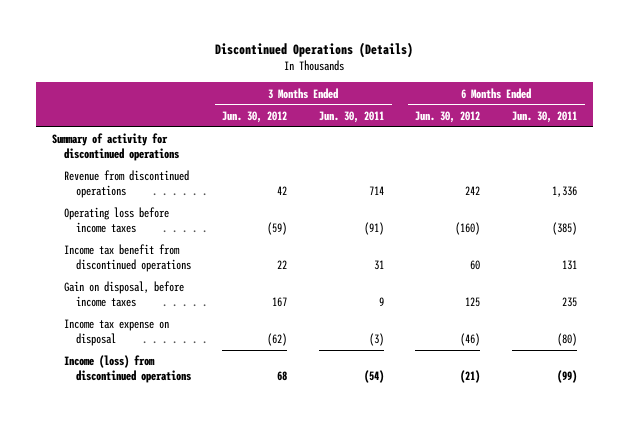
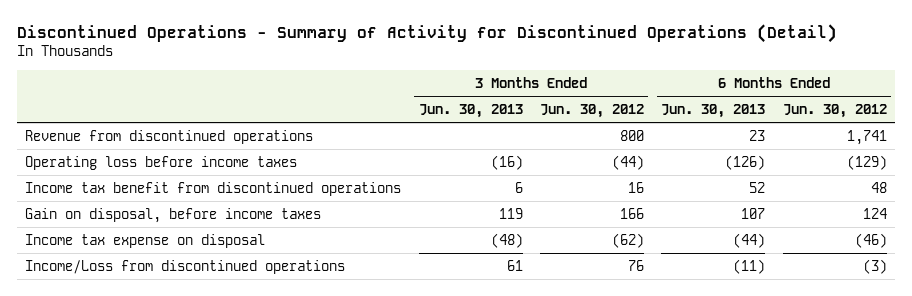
- Discontinued Operations (Details)
+ Discontinued Operations - Summary of Activity for Discontinued Operations (Detail)
- | 3 Months Ended Jun. 30, 2012 | 3 Months Ended Jun. 30, 2011 | 6 Months Ended Jun. 30, 2012 | 6 Months Ended Jun. 30, 2011
+ | 3 Months Ended Jun. 30, 2013 | 3 Months Ended Jun. 30, 2012 | 6 Months Ended Jun. 30, 2013 | 6 Months Ended Jun. 30, 2012
- Summary of activity for discontinued operations
- Revenue from discontinued operations | 42 | 714 | 242 | 1,336
- Operating loss before income taxes | (59) | (91) | (160) | (385)
- Income tax benefit from discontinued operations | 22 | 31 | 60 | 131
- Gain on disposal, before income taxes | 167 | 9 | 125 | 235
+ Revenue from discontinued operations | | 800 | 23 | 1,741
+ Operating loss before income taxes | (16) | (44) | (126) | (129)
+ Income tax benefit from discontinued operations | 6 | 16 | 52 | 48
+ Gain on disposal, before income taxes | 119 | 166 | 107 | 124
- Income (loss) from discontinued operations | 68 | (54) | (21) | (99)
+ Income/Loss from discontinued operations | 61 | 76 | (11) | (3)

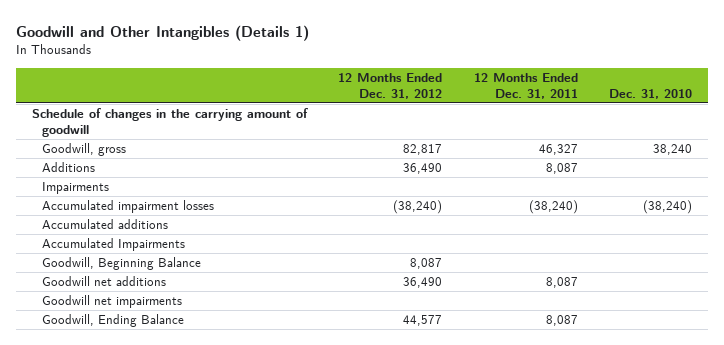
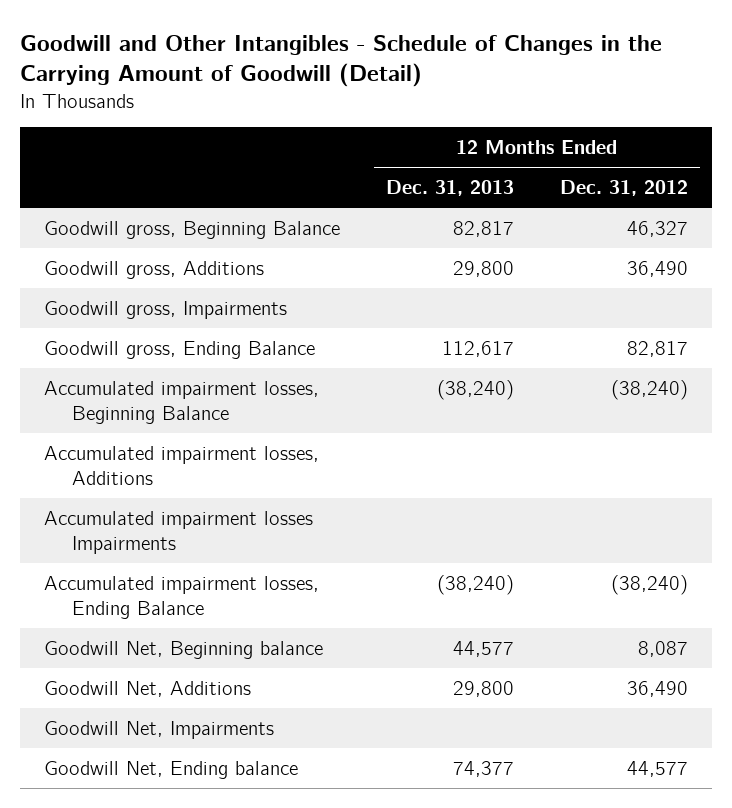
- Goodwill and Other Intangibles (Details 1)
+ Goodwill and Other Intangibles - Schedule of Changes in the Carrying Amount of Goodwill (Detail)
- | 12 Months Ended Dec. 31, 2012 | 12 Months Ended Dec. 31, 2011 | Dec. 31, 2010
+ | 12 Months Ended Dec. 31, 2013 | 12 Months Ended Dec. 31, 2012
- Schedule of changes in the carrying amount of goodwill
- Goodwill, gross | 82,817 | 46,327 | 38,240
- Additions | 36,490 | 8,087 |
- Impairments
- Accumulated impairment losses | (38,240) | (38,240) | (38,240)
- Accumulated additions
- Accumulated Impairments
- Goodwill, Beginning Balance | 8,087 | |
- Goodwill net additions | 36,490 | 8,087 |
- Goodwill net impairments
- Goodwill, Ending Balance | 44,577 | 8,087 |
+ Goodwill gross, Beginning Balance | 82,817 | 46,327
+ Goodwill gross, Additions | 29,800 | 36,490
+ Goodwill gross, Impairments
+ Goodwill gross, Ending Balance | 112,617 | 82,817
+ Accumulated impairment losses, Beginning Balance | (38,240) | (38,240)
+ Accumulated impairment losses, Additions
+ Accumulated impairment losses Impairments
+ Accumulated impairment losses, Ending Balance | (38,240) | (38,240)
+ Goodwill Net, Beginning balance | 44,577 | 8,087
+ Goodwill Net, Additions | 29,800 | 36,490
+ Goodwill Net, Impairments
+ Goodwill Net, Ending balance | 74,377 | 44,577

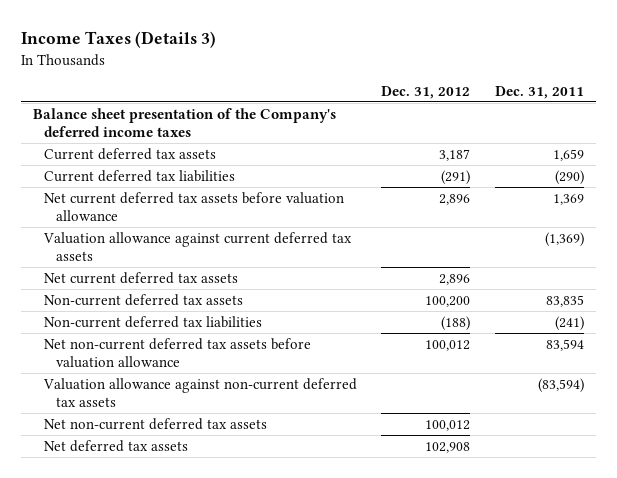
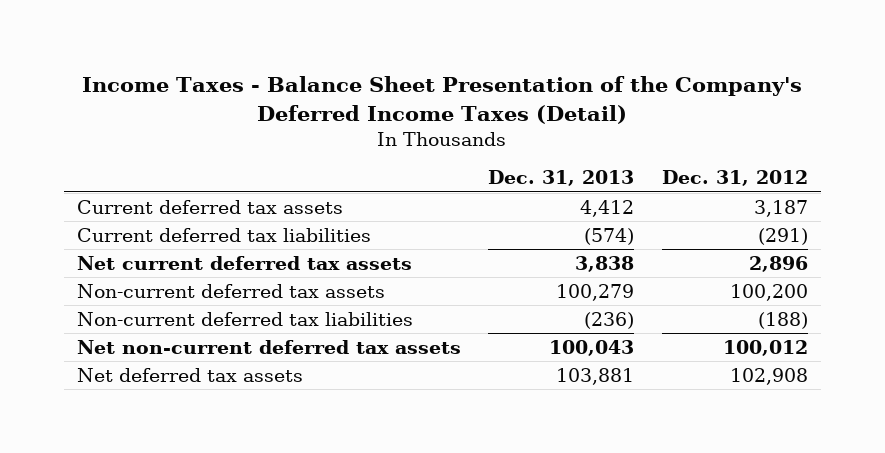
- Income Taxes (Details 3)
+ Income Taxes - Balance Sheet Presentation of the Company's Deferred Income Taxes (Detail)
- | Dec. 31, 2012 | Dec. 31, 2011
+ | Dec. 31, 2013 | Dec. 31, 2012
- Balance sheet presentation of the Company's deferred income taxes
- Net current deferred tax assets before valuation allowance | 2,896 | 1,369
- Valuation allowance against current deferred tax assets | | (1,369)
- Net non-current deferred tax assets before valuation allowance | 100,012 | 83,594
- Valuation allowance against non-current deferred tax assets | | (83,594)

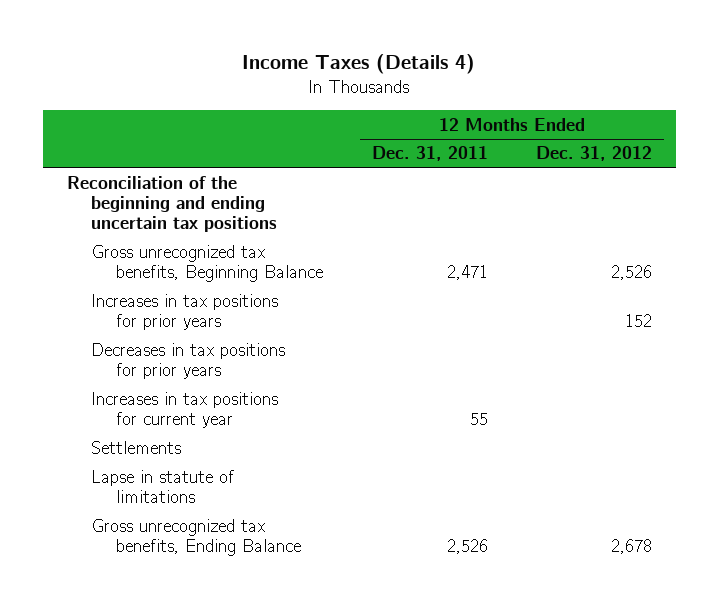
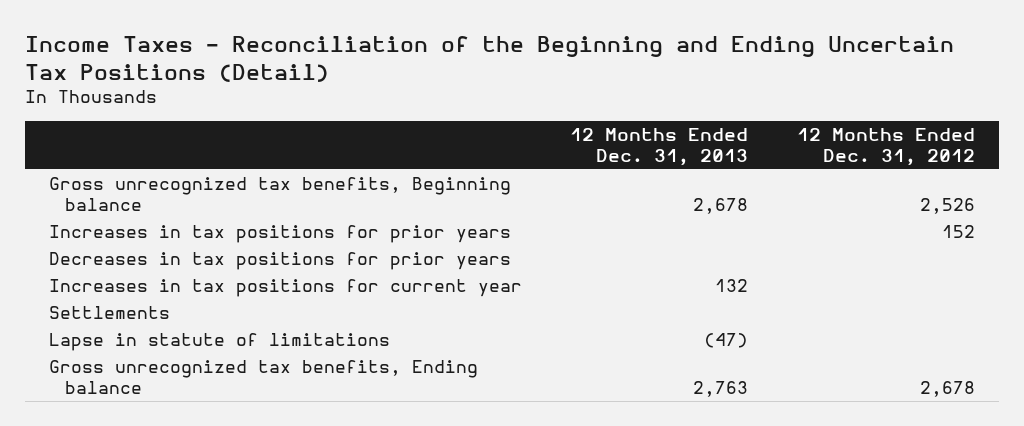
- Income Taxes (Details 4)
+ Income Taxes - Reconciliation of the Beginning and Ending Uncertain Tax Positions (Detail)
- | 12 Months Ended Dec. 31, 2011 | 12 Months Ended Dec. 31, 2012
+ | 12 Months Ended Dec. 31, 2013 | 12 Months Ended Dec. 31, 2012
- Reconciliation of the beginning and ending uncertain tax positions
- Gross unrecognized tax benefits, Beginning Balance | 2,471 | 2,526
+ Gross unrecognized tax benefits, Beginning balance | 2,678 | 2,526
- Gross unrecognized tax benefits, Ending Balance | 2,526 | 2,678
+ Gross unrecognized tax benefits, Ending balance | 2,763 | 2,678

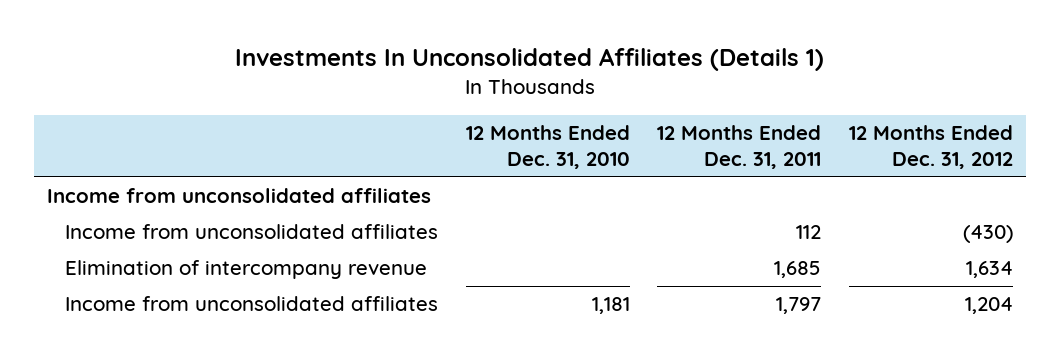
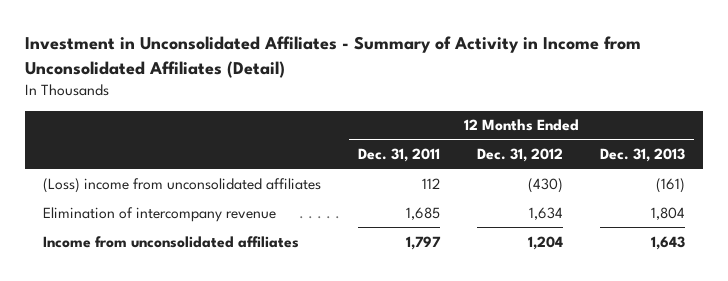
- Investments In Unconsolidated Affiliates (Details 1)
+ Investment in Unconsolidated Affiliates - Summary of Activity in Income from Unconsolidated Affiliates (Detail)
- | 12 Months Ended Dec. 31, 2010 | 12 Months Ended Dec. 31, 2011 | 12 Months Ended Dec. 31, 2012
+ | 12 Months Ended Dec. 31, 2011 | 12 Months Ended Dec. 31, 2012 | 12 Months Ended Dec. 31, 2013
- Income from unconsolidated affiliates
- Income from unconsolidated affiliates | | 112 | (430)
+ (Loss) income from unconsolidated affiliates | 112 | (430) | (161)

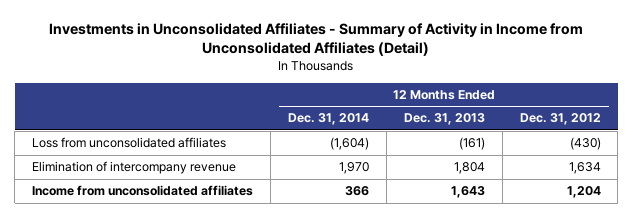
- Investment in Unconsolidated Affiliates - Summary of Activity in Income from Unconsolidated Affiliates (Detail)
+ Investments in Unconsolidated Affiliates - Summary of Activity in Income from Unconsolidated Affiliates (Detail)
- | 12 Months Ended Dec. 31, 2011 | 12 Months Ended Dec. 31, 2012 | 12 Months Ended Dec. 31, 2013
+ | 12 Months Ended Dec. 31, 2014 | 12 Months Ended Dec. 31, 2013 | 12 Months Ended Dec. 31, 2012
- (Loss) income from unconsolidated affiliates | 112 | (430) | (161)
+ Loss from unconsolidated affiliates | (1,604) | (161) | (430)

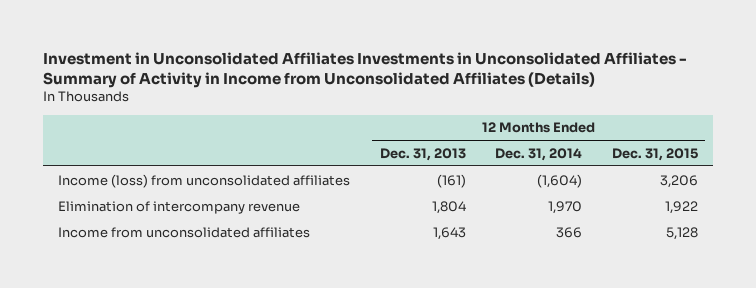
- Investments in Unconsolidated Affiliates - Summary of Activity in Income from Unconsolidated Affiliates (Detail)
+ Investment in Unconsolidated Affiliates Investments in Unconsolidated Affiliates - Summary of Activity in Income from Unconsolidated Affiliates (Details)
- | 12 Months Ended Dec. 31, 2014 | 12 Months Ended Dec. 31, 2013 | 12 Months Ended Dec. 31, 2012
+ | 12 Months Ended Dec. 31, 2013 | 12 Months Ended Dec. 31, 2014 | 12 Months Ended Dec. 31, 2015
- Loss from unconsolidated affiliates | (1,604) | (161) | (430)
+ Income (loss) from unconsolidated affiliates | (161) | (1,604) | 3,206

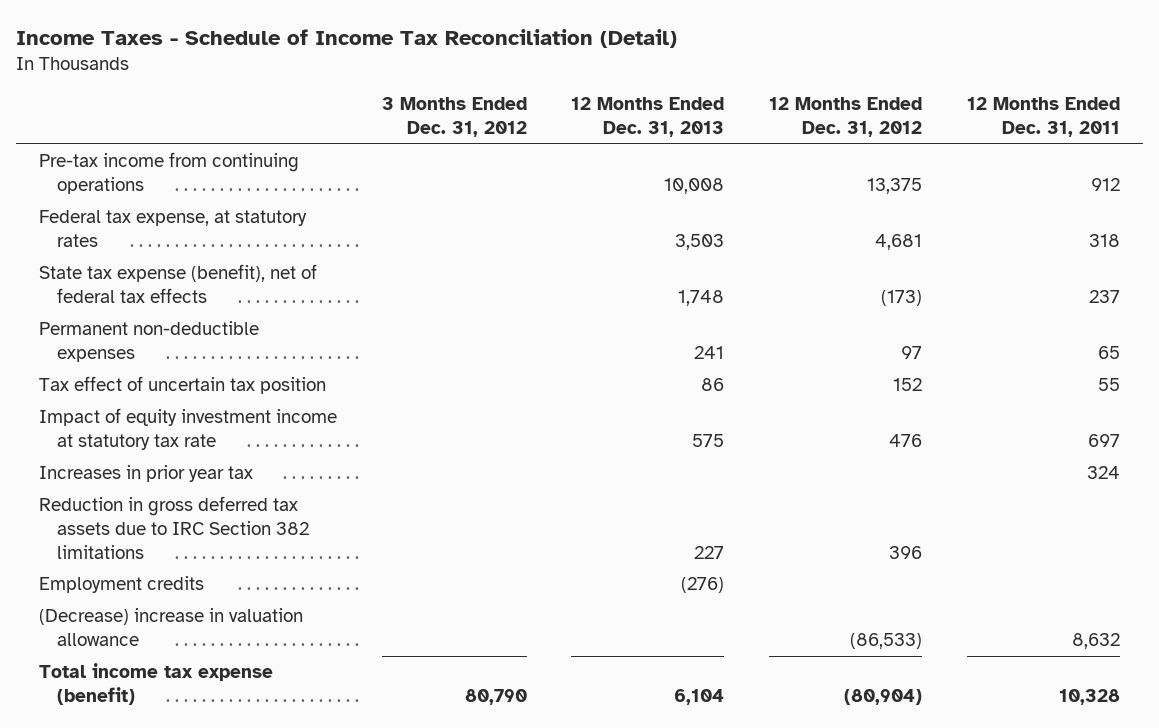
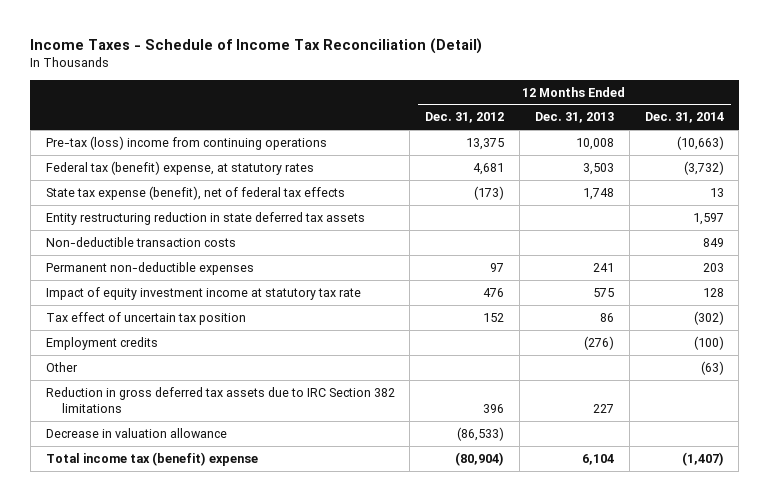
- | 3 Months Ended Dec. 31, 2012 | 12 Months Ended Dec. 31, 2013 | 12 Months Ended Dec. 31, 2012 | 12 Months Ended Dec. 31, 2011
+ | 12 Months Ended Dec. 31, 2012 | 12 Months Ended Dec. 31, 2013 | 12 Months Ended Dec. 31, 2014
- Pre-tax income from continuing operations | | 10,008 | 13,375 | 912
- Federal tax expense, at statutory rates | | 3,503 | 4,681 | 318
+ Pre-tax (loss) income from continuing operations | 13,375 | 10,008 | (10,663)
+ Federal tax (benefit) expense, at statutory rates | 4,681 | 3,503 | (3,732)
+ Entity restructuring reduction in state deferred tax assets | | | 1,597
+ Non-deductible transaction costs | | | 849
- Increases in prior year tax | | | | 324
moved down: Tax effect of uncertain tax position | 152 | 86 | (302)
- (Decrease) increase in valuation allowance | | | (86,533) | 8,632
- Total income tax expense (benefit) | 80,790 | 6,104 | (80,904) | 10,328
+ Other | | | (63)
moved down: Reduction in gross deferred tax assets due to IRC Section 382 limitations | 396 | 227 |
+ Decrease in valuation allowance | (86,533) | |
+ Total income tax (benefit) expense | (80,904) | 6,104 | (1,407)

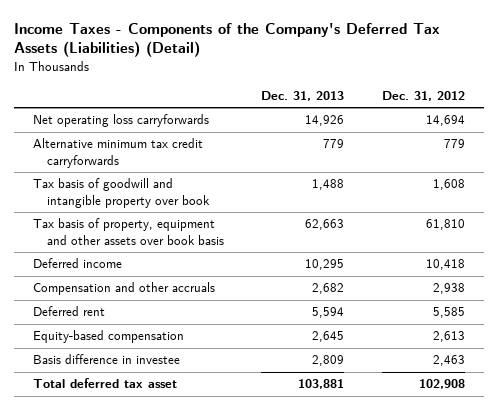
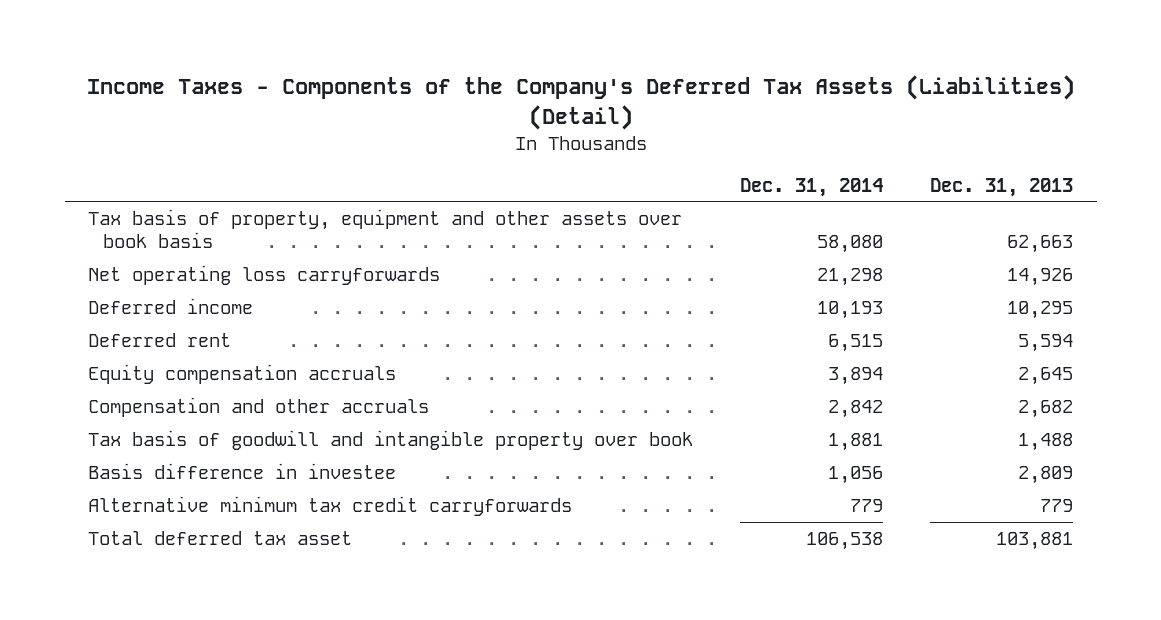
- | Dec. 31, 2013 | Dec. 31, 2012
+ | Dec. 31, 2014 | Dec. 31, 2013
moved down: Net operating loss carryforwards | 21,298 | 14,926
- Equity-based compensation | 2,645 | 2,613
+ Equity compensation accruals | 3,894 | 2,645
moved down: Compensation and other accruals | 2,842 | 2,682
moved down: Tax basis of goodwill and intangible property over book | 1,881 | 1,488
moved down: Alternative minimum tax credit carryforwards | 779 | 779

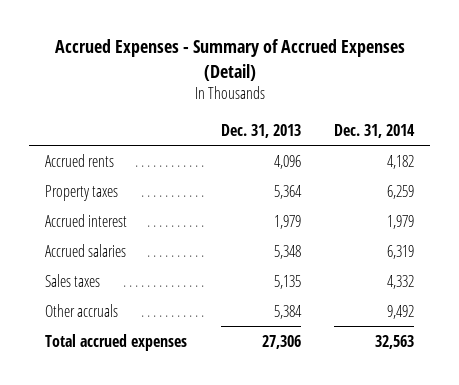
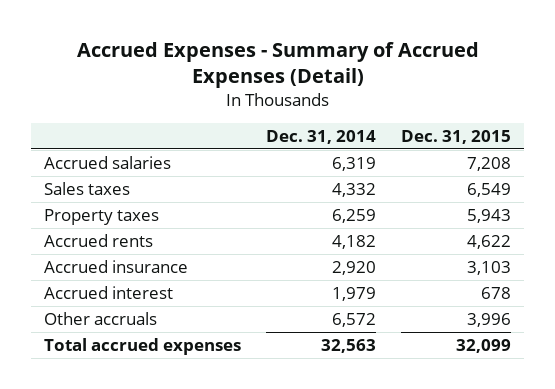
- | Dec. 31, 2013 | Dec. 31, 2014
+ | Dec. 31, 2014 | Dec. 31, 2015
- Other accruals | 5,384 | 9,492
moved down: Property taxes | 6,259 | 5,943
moved down: Accrued rents | 4,182 | 4,622
+ Accrued insurance | 2,920 | 3,103
moved down: Accrued interest | 1,979 | 678
+ Other accruals | 6,572 | 3,996

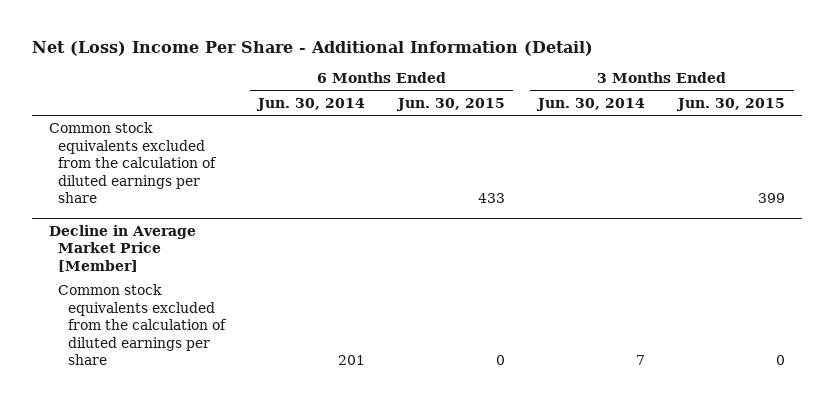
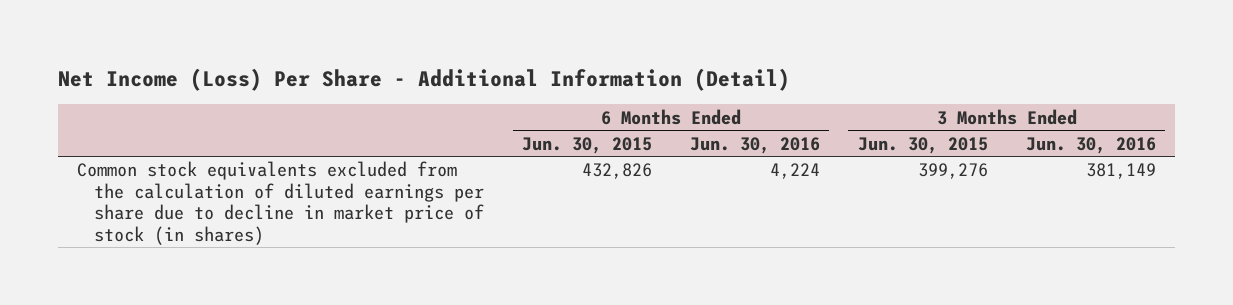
- Net (Loss) Income Per Share - Additional Information (Detail)
+ Net Income (Loss) Per Share - Additional Information (Detail)
- | 6 Months Ended Jun. 30, 2014 | 6 Months Ended Jun. 30, 2015 | 3 Months Ended Jun. 30, 2014 | 3 Months Ended Jun. 30, 2015
+ | 6 Months Ended Jun. 30, 2015 | 6 Months Ended Jun. 30, 2016 | 3 Months Ended Jun. 30, 2015 | 3 Months Ended Jun. 30, 2016
- Common stock equivalents excluded from the calculation of diluted earnings per share | | 433 | | 399
- Decline in Average Market Price [Member]
- Common stock equivalents excluded from the calculation of diluted earnings per share | 201 | 0 | 7 | 0
+ Common stock equivalents excluded from the calculation of diluted earnings per share due to decline in market price of stock (in shares) | 432,826 | 4,224 | 399,276 | 381,149

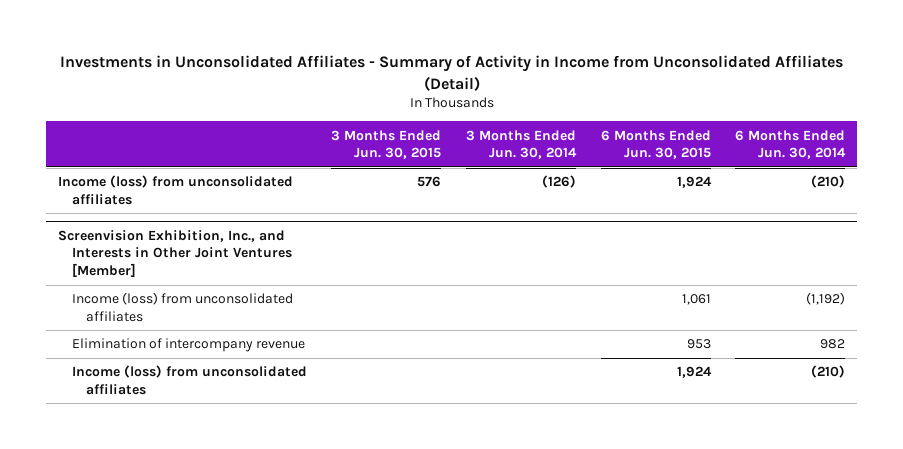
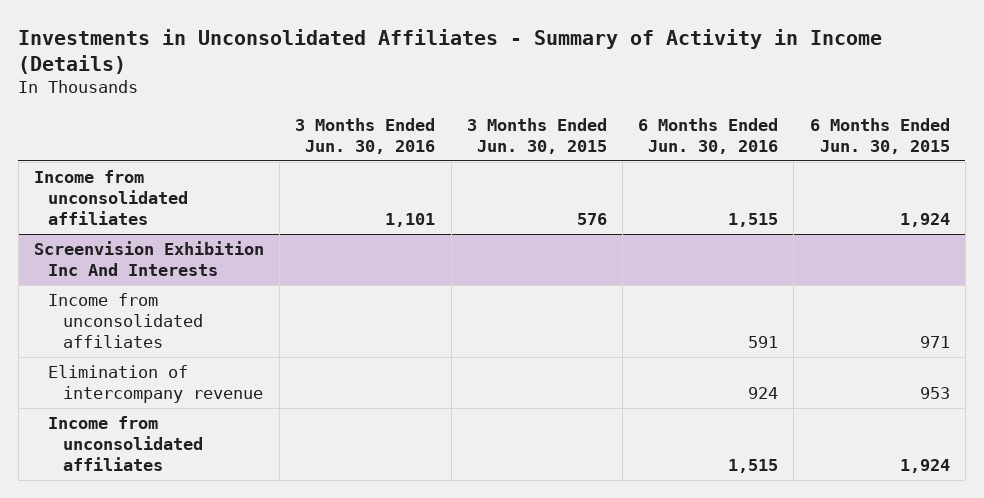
- Investments in Unconsolidated Affiliates - Summary of Activity in Income from Unconsolidated Affiliates (Detail)
+ Investments in Unconsolidated Affiliates - Summary of Activity in Income (Details)
- | 3 Months Ended Jun. 30, 2015 | 3 Months Ended Jun. 30, 2014 | 6 Months Ended Jun. 30, 2015 | 6 Months Ended Jun. 30, 2014
+ | 3 Months Ended Jun. 30, 2016 | 3 Months Ended Jun. 30, 2015 | 6 Months Ended Jun. 30, 2016 | 6 Months Ended Jun. 30, 2015
- Income (loss) from unconsolidated affiliates | 576 | (126) | 1,924 | (210)
- Screenvision Exhibition, Inc., and Interests in Other Joint Ventures [Member]
- Income (loss) from unconsolidated affiliates | | | 1,061 | (1,192)
+ Income from unconsolidated affiliates | 1,101 | 576 | 1,515 | 1,924
+ Screenvision Exhibition Inc And Interests
+ Income from unconsolidated affiliates | | | 591 | 971
- Income (loss) from unconsolidated affiliates | | | 1,924 | (210)
+ Income from unconsolidated affiliates | | | 1,515 | 1,924

